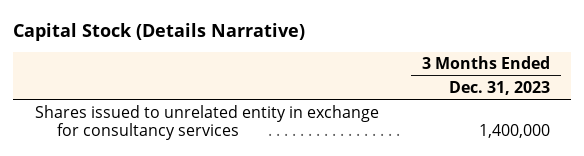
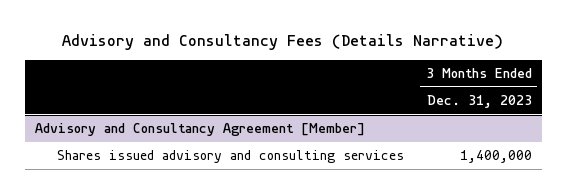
- Capital Stock (Details Narrative)
+ Advisory and Consultancy Fees (Details Narrative)
- Shares issued to unrelated entity in exchange for consultancy services | 1,400,000
+ Advisory and Consultancy Agreement [Member]
+ Shares issued advisory and consulting services | 1,400,000

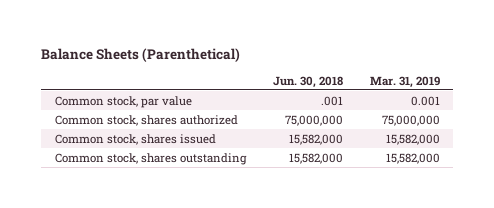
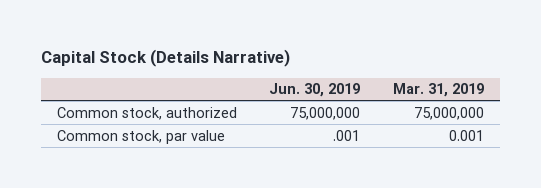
- Balance Sheets (Parenthetical)
+ Capital Stock (Details Narrative)
- | Jun. 30, 2018 | Mar. 31, 2019
+ | Jun. 30, 2019 | Mar. 31, 2019
+ Common stock, authorized | 75,000,000 | 75,000,000
- Common stock, shares authorized | 75,000,000 | 75,000,000
- Common stock, shares issued | 15,582,000 | 15,582,000
- Common stock, shares outstanding | 15,582,000 | 15,582,000

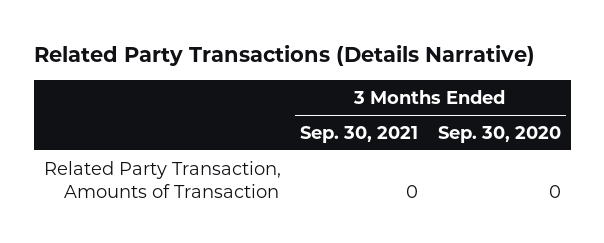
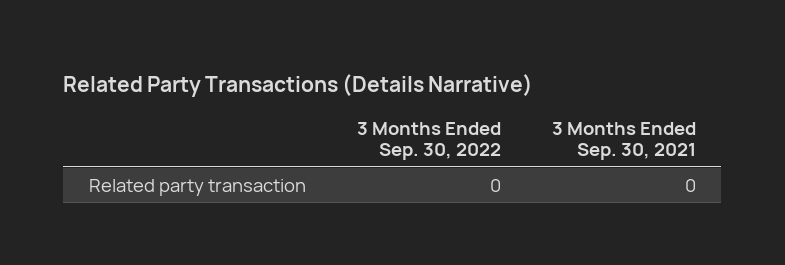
- | 3 Months Ended Sep. 30, 2021 | 3 Months Ended Sep. 30, 2020
+ | 3 Months Ended Sep. 30, 2022 | 3 Months Ended Sep. 30, 2021
- Related Party Transaction, Amounts of Transaction | 0 | 0
+ Related party transaction | 0 | 0

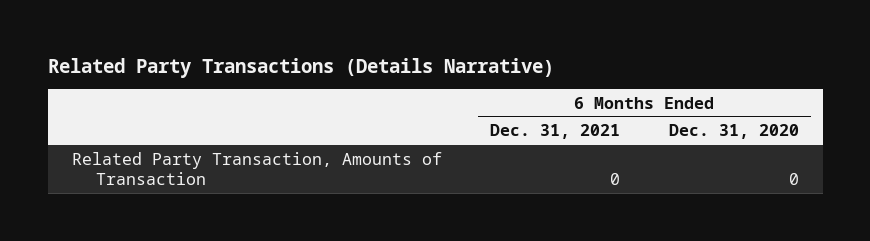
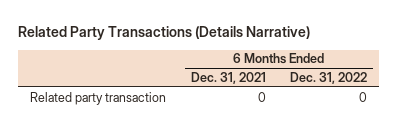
- | 6 Months Ended Dec. 31, 2021 | 6 Months Ended Dec. 31, 2020
+ | 6 Months Ended Dec. 31, 2021 | 6 Months Ended Dec. 31, 2022
- Related Party Transaction, Amounts of Transaction | 0 | 0
+ Related party transaction | 0 | 0

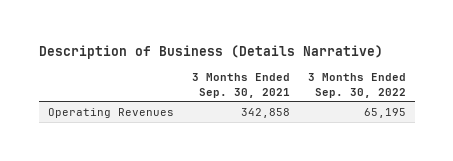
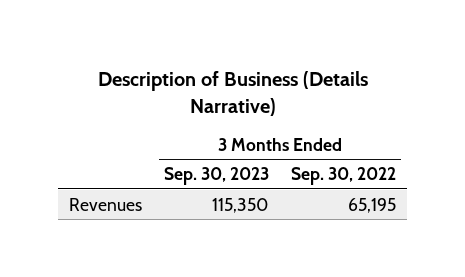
- | 3 Months Ended Sep. 30, 2021 | 3 Months Ended Sep. 30, 2022
+ | 3 Months Ended Sep. 30, 2023 | 3 Months Ended Sep. 30, 2022
- Operating Revenues | 342,858 | 65,195
+ Revenues | 115,350 | 65,195

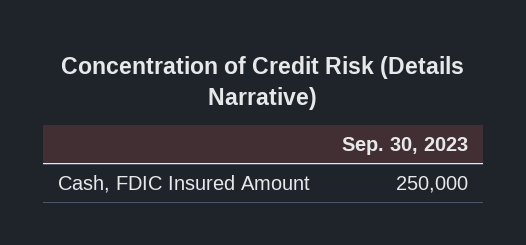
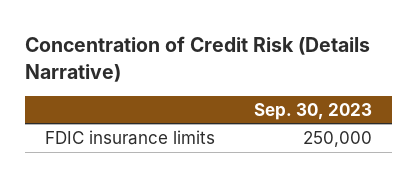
- Cash, FDIC Insured Amount | 250,000
+ FDIC insurance limits | 250,000

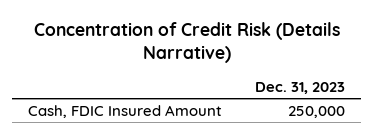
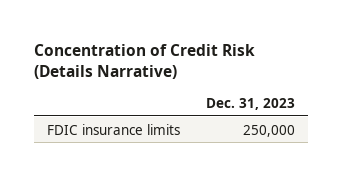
- Cash, FDIC Insured Amount | 250,000
+ FDIC insurance limits | 250,000

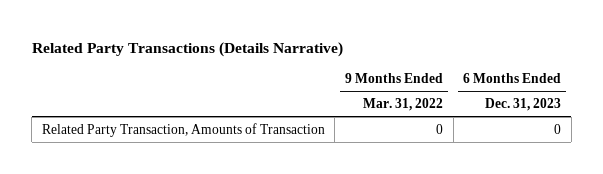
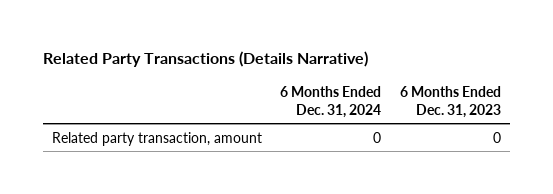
- | 9 Months Ended Mar. 31, 2022 | 6 Months Ended Dec. 31, 2023
+ | 6 Months Ended Dec. 31, 2024 | 6 Months Ended Dec. 31, 2023
- Related Party Transaction, Amounts of Transaction | 0 | 0
+ Related party transaction, amount | 0 | 0

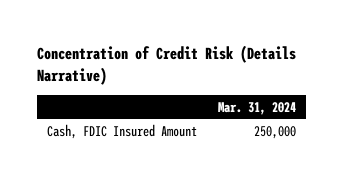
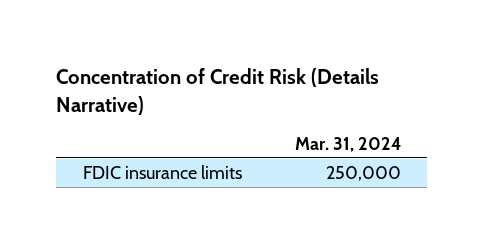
- Cash, FDIC Insured Amount | 250,000
+ FDIC insurance limits | 250,000

